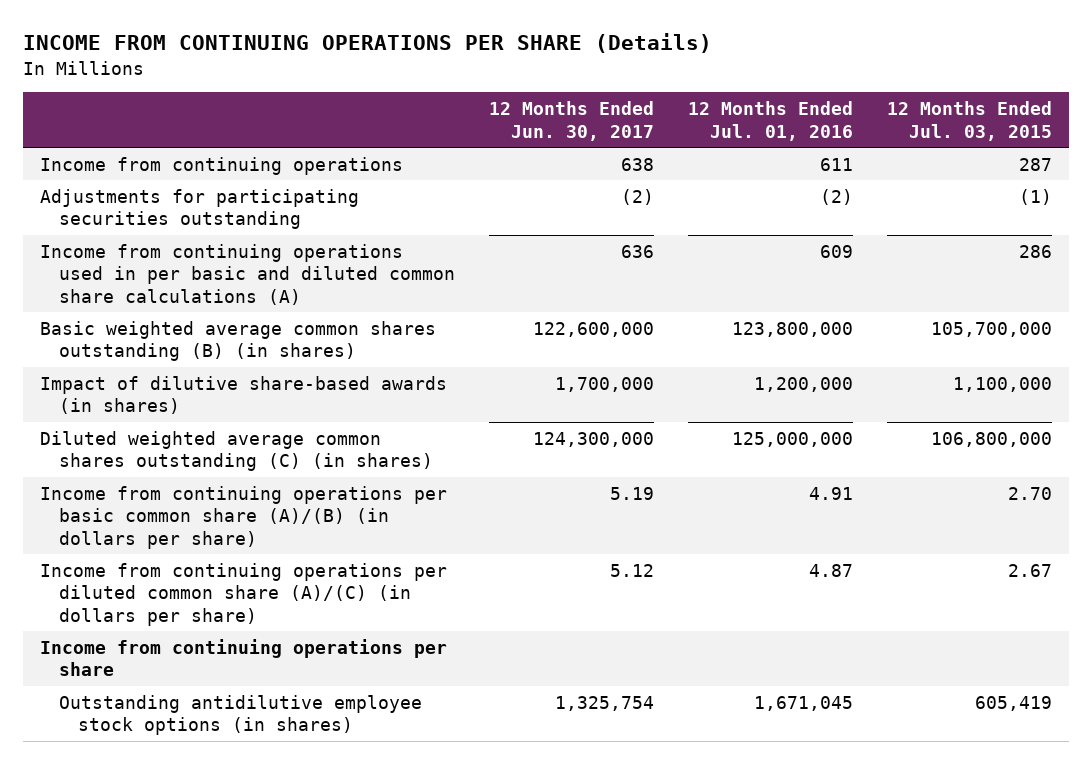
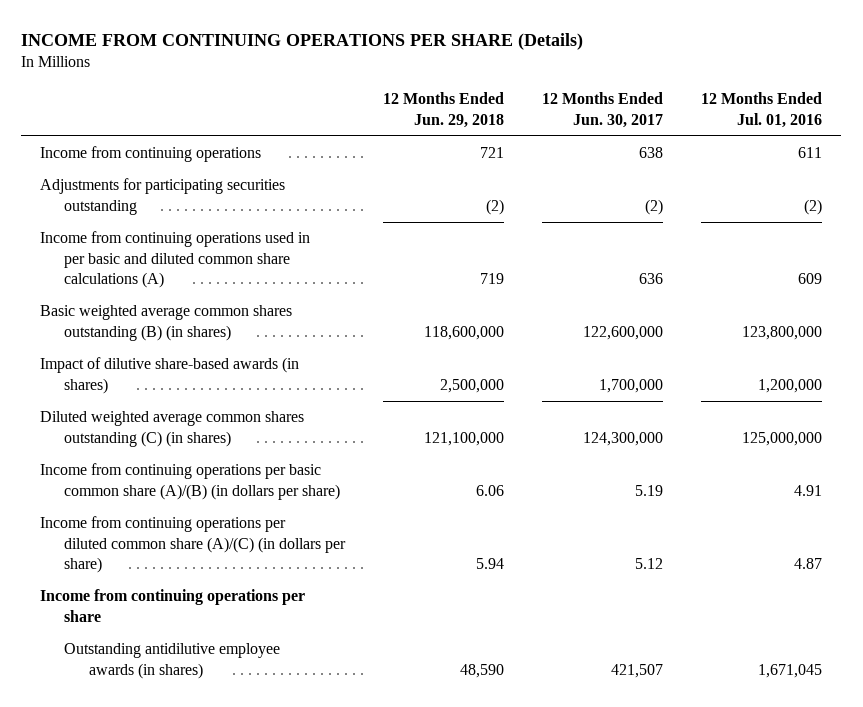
- | 12 Months Ended Jun. 30, 2017 | 12 Months Ended Jul. 01, 2016 | 12 Months Ended Jul. 03, 2015
+ | 12 Months Ended Jun. 29, 2018 | 12 Months Ended Jun. 30, 2017 | 12 Months Ended Jul. 01, 2016
- Outstanding antidilutive employee stock options (in shares) | 1,325,754 | 1,671,045 | 605,419
+ Outstanding antidilutive employee awards (in shares) | 48,590 | 421,507 | 1,671,045

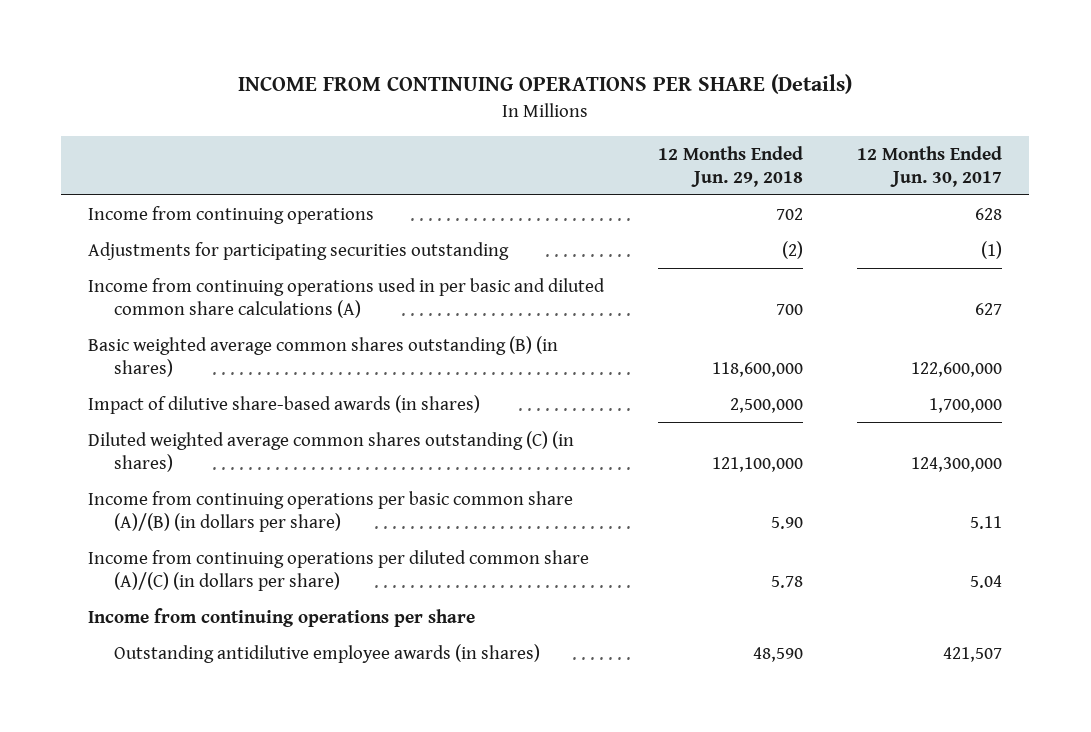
- | 12 Months Ended Jun. 29, 2018 | 12 Months Ended Jun. 30, 2017 | 12 Months Ended Jul. 01, 2016
+ | 12 Months Ended Jun. 29, 2018 | 12 Months Ended Jun. 30, 2017
- Income from continuing operations | 721 | 638 | 611
- Adjustments for participating securities outstanding | (2) | (2) | (2)
- Income from continuing operations used in per basic and diluted common share calculations (A) | 719 | 636 | 609
+ Income from continuing operations | 702 | 628
+ Adjustments for participating securities outstanding | (2) | (1)
+ Income from continuing operations used in per basic and diluted common share calculations (A) | 700 | 627
- Income from continuing operations per basic common share (A)/(B) (in dollars per share) | 6.06 | 5.19 | 4.91
- Income from continuing operations per diluted common share (A)/(C) (in dollars per share) | 5.94 | 5.12 | 4.87
+ Income from continuing operations per basic common share (A)/(B) (in dollars per share) | 5.90 | 5.11
+ Income from continuing operations per diluted common share (A)/(C) (in dollars per share) | 5.78 | 5.04

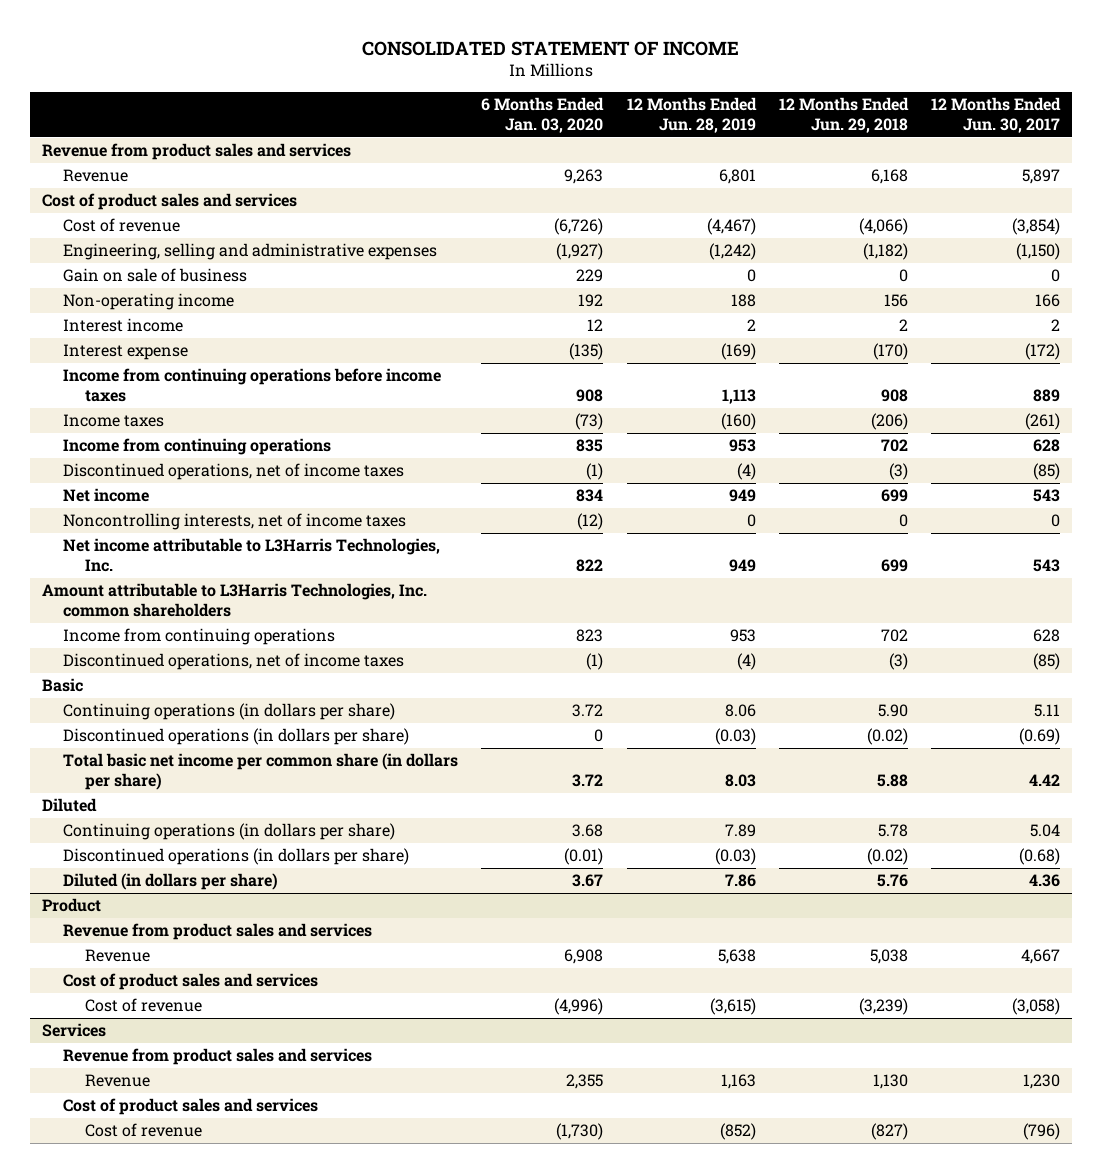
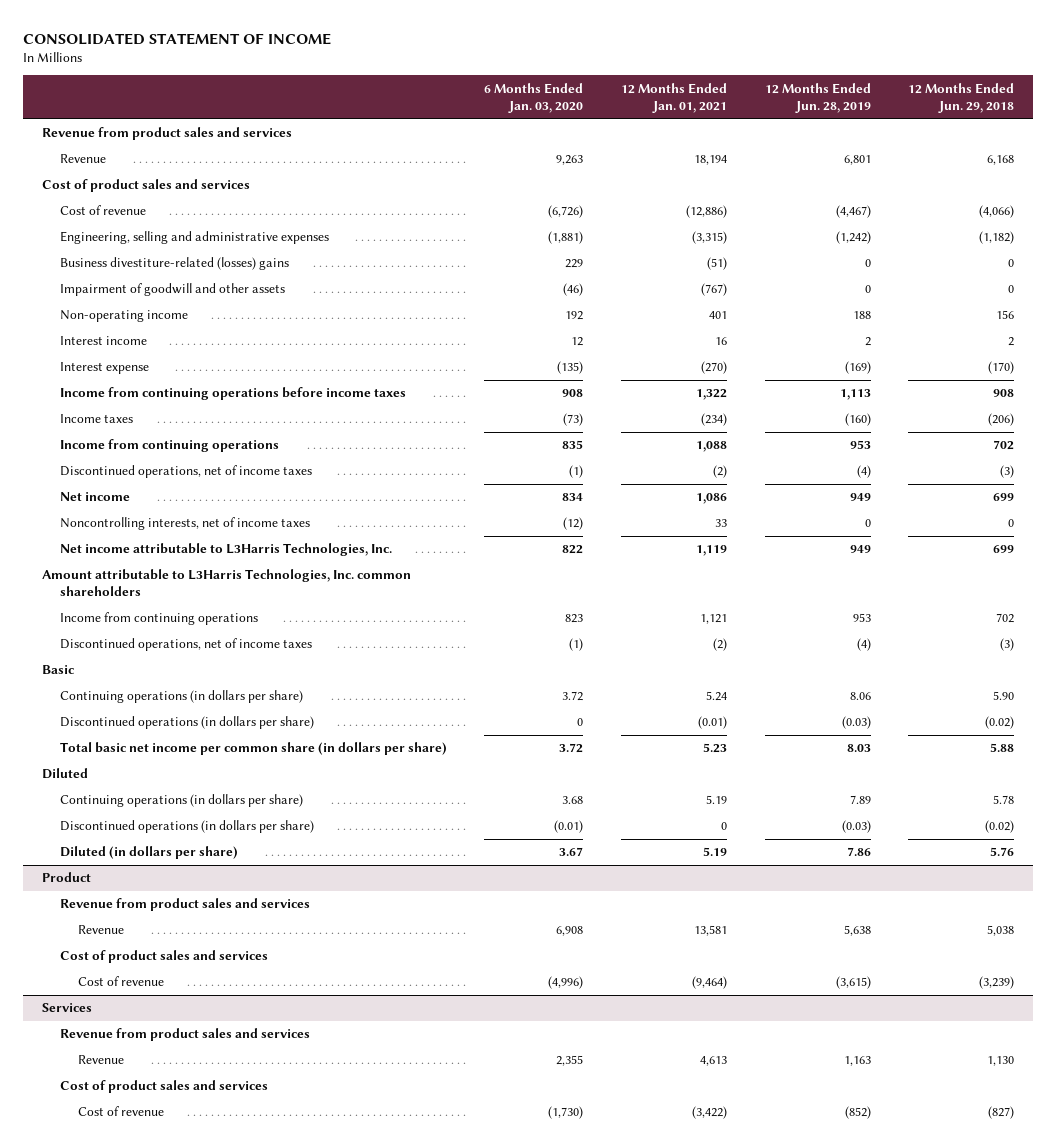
- | 6 Months Ended Jan. 03, 2020 | 12 Months Ended Jun. 28, 2019 | 12 Months Ended Jun. 29, 2018 | 12 Months Ended Jun. 30, 2017
+ | 6 Months Ended Jan. 03, 2020 | 12 Months Ended Jan. 01, 2021 | 12 Months Ended Jun. 28, 2019 | 12 Months Ended Jun. 29, 2018
- Engineering, selling and administrative expenses | (1,927) | (1,242) | (1,182) | (1,150)
- Gain on sale of business | 229 | 0 | 0 | 0
+ Engineering, selling and administrative expenses | (1,881) | (3,315) | (1,242) | (1,182)
+ Business divestiture-related (losses) gains | 229 | (51) | 0 | 0
+ Impairment of goodwill and other assets | (46) | (767) | 0 | 0

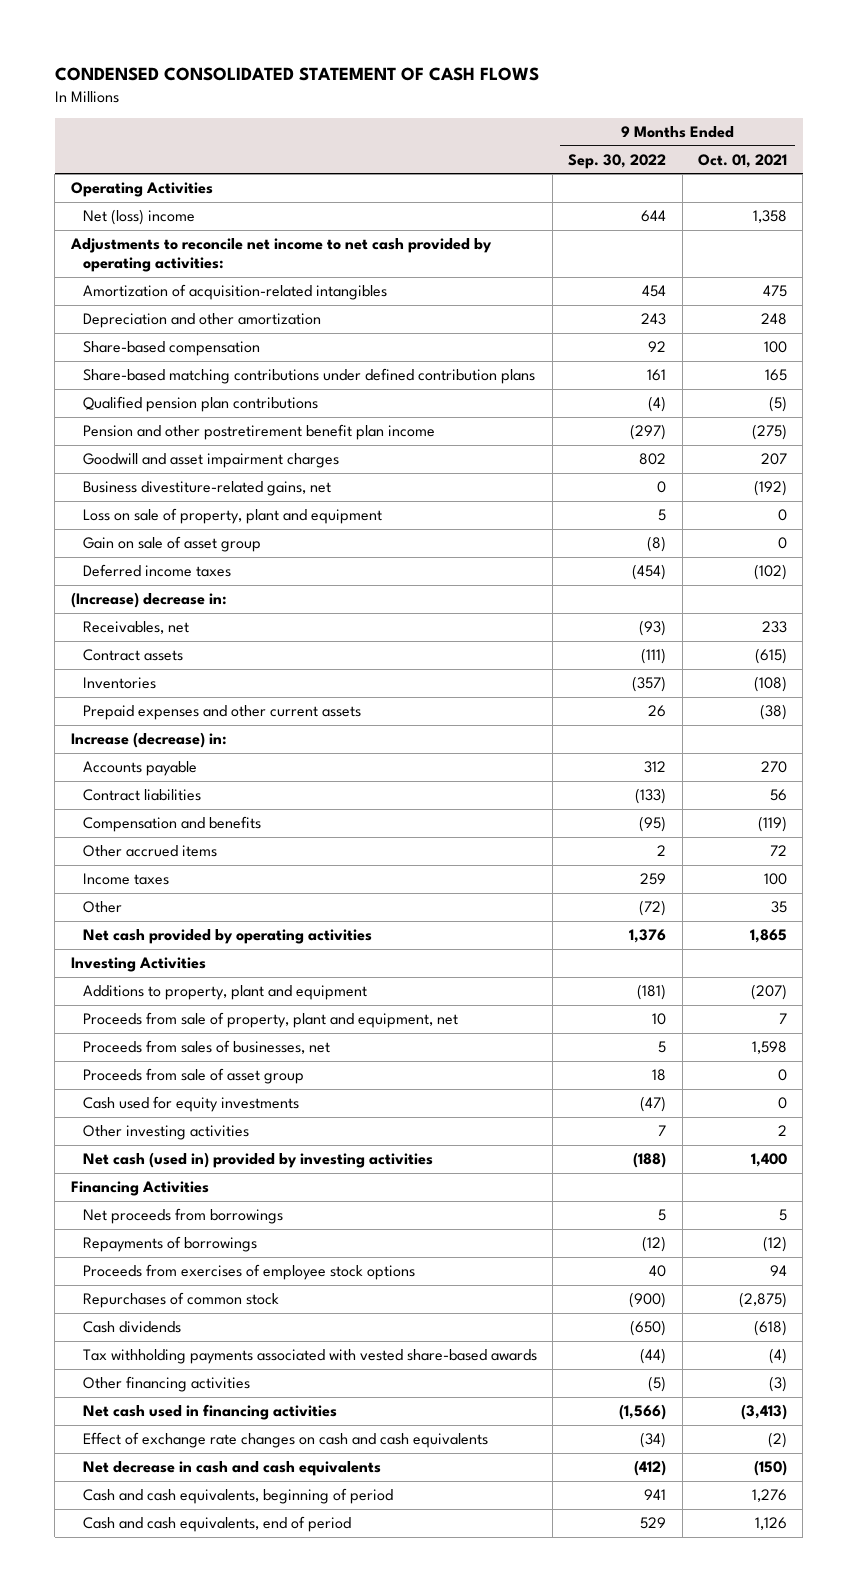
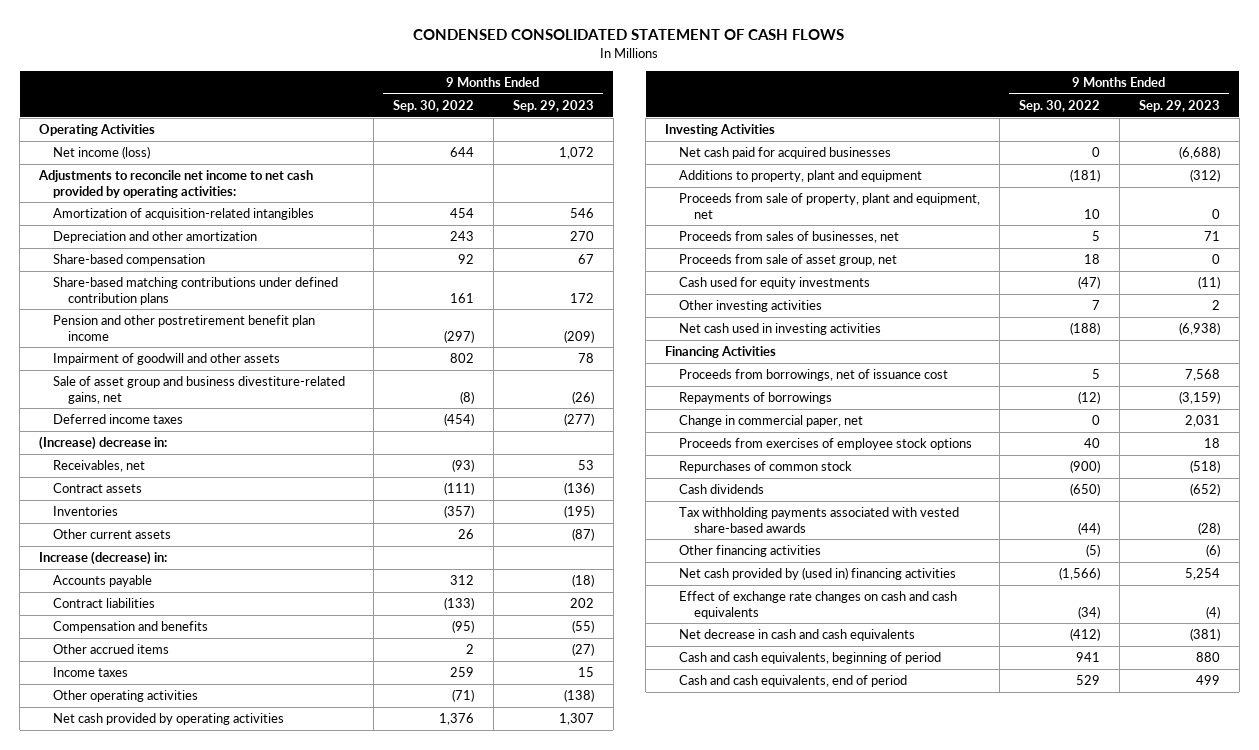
- | 9 Months Ended Sep. 30, 2022 | 9 Months Ended Oct. 01, 2021
+ | 9 Months Ended Sep. 30, 2022 | 9 Months Ended Sep. 29, 2023
- Net (loss) income | 644 | 1,358
+ Net income (loss) | 644 | 1,072
- Qualified pension plan contributions | (4) | (5)
- Goodwill and asset impairment charges | 802 | 207
- Business divestiture-related gains, net | 0 | (192)
- Loss on sale of property, plant and equipment | 5 | 0
- Gain on sale of asset group | (8) | 0
+ Impairment of goodwill and other assets | 802 | 78
+ Sale of asset group and business divestiture-related gains, net | (8) | (26)
- Prepaid expenses and other current assets | 26 | (38)
+ Other current assets | 26 | (87)
- Other | (72) | 35
+ Other operating activities | (71) | (138)
+ Net cash paid for acquired businesses | 0 | (6,688)
- Proceeds from sale of asset group | 18 | 0
+ Proceeds from sale of asset group, net | 18 | 0
- Net cash (used in) provided by investing activities | (188) | 1,400
+ Net cash used in investing activities | (188) | (6,938)
- Net proceeds from borrowings | 5 | 5
+ Proceeds from borrowings, net of issuance cost | 5 | 7,568
+ Change in commercial paper, net | 0 | 2,031
- Net cash used in financing activities | (1,566) | (3,413)
+ Net cash provided by (used in) financing activities | (1,566) | 5,254

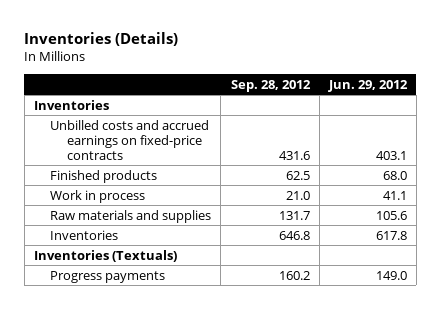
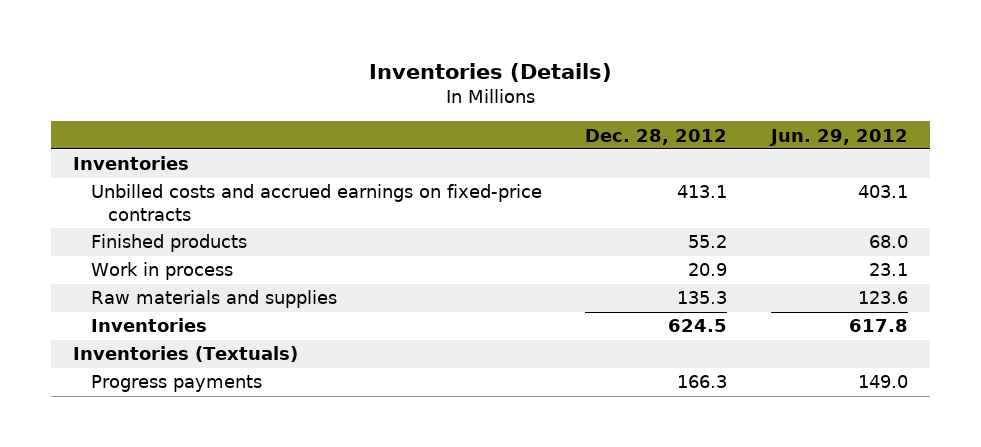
- | Sep. 28, 2012 | Jun. 29, 2012
+ | Dec. 28, 2012 | Jun. 29, 2012
- Work in process | 21.0 | 41.1
- Raw materials and supplies | 131.7 | 105.6
+ Work in process | 20.9 | 23.1
+ Raw materials and supplies | 135.3 | 123.6

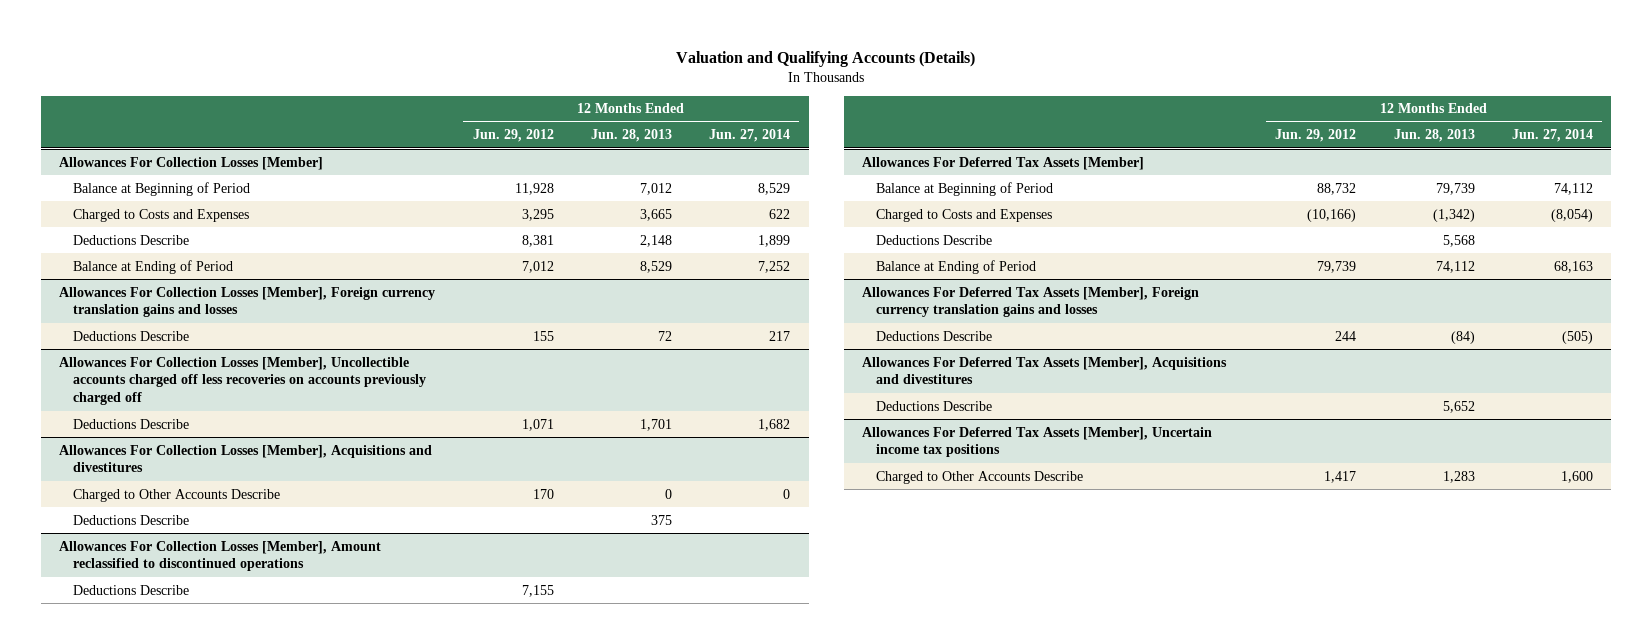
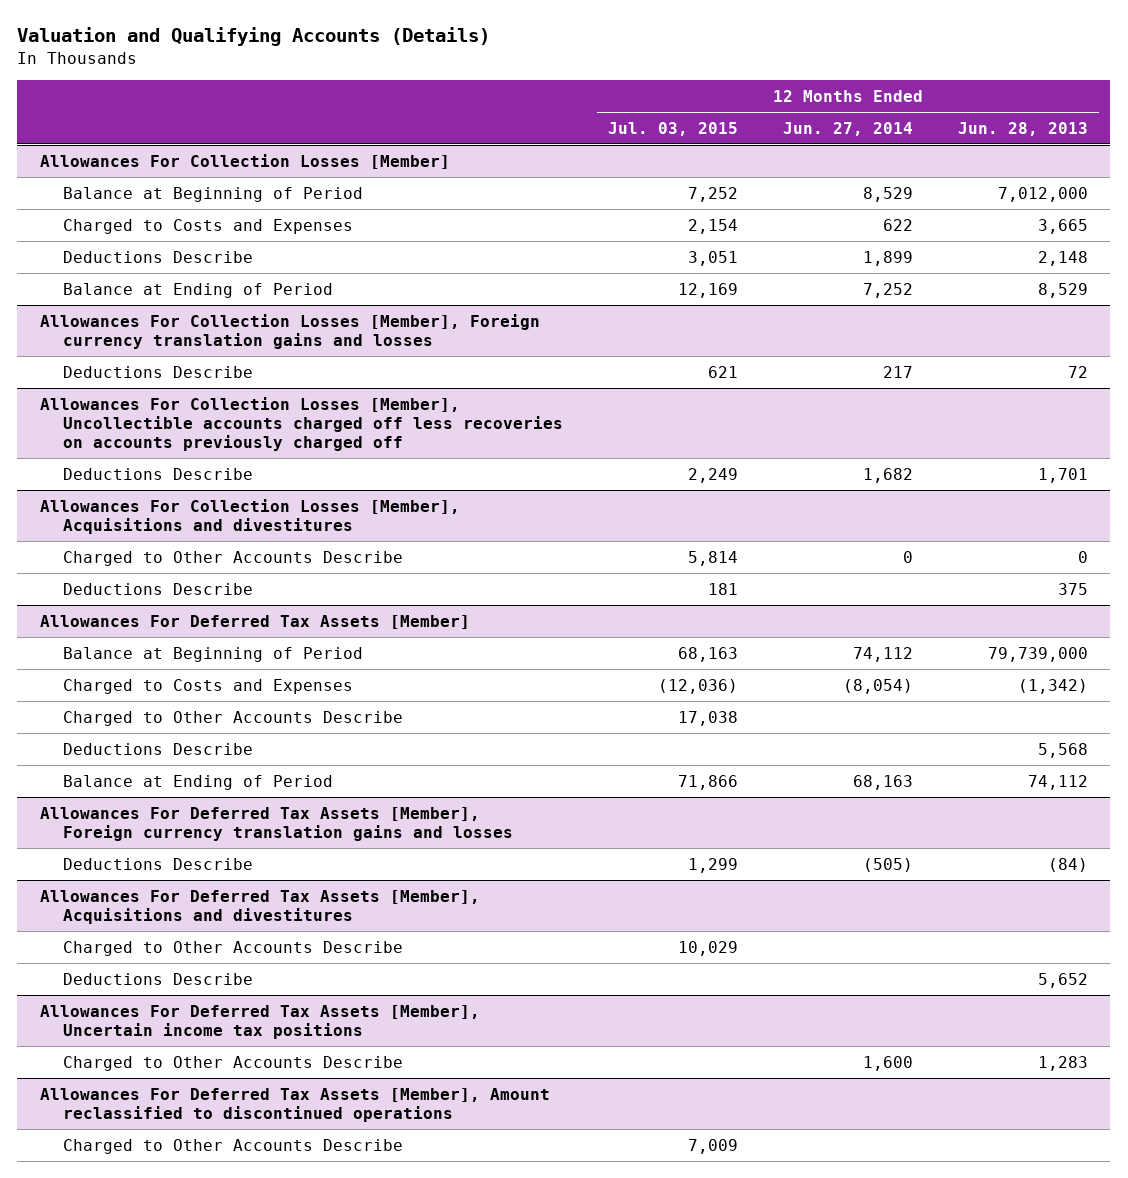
- | 12 Months Ended Jun. 29, 2012 | 12 Months Ended Jun. 28, 2013 | 12 Months Ended Jun. 27, 2014
+ | 12 Months Ended Jul. 03, 2015 | 12 Months Ended Jun. 27, 2014 | 12 Months Ended Jun. 28, 2013
@ Allowances For Collection Losses [Member]
- Balance at Beginning of Period | 11,928 | 7,012 | 8,529
+ Balance at Beginning of Period | 7,252 | 8,529 | 7,012,000
- Allowances For Collection Losses [Member], Amount reclassified to discontinued operations
- Deductions Describe | 7,155 | |
@ Allowances For Deferred Tax Assets [Member]
- Balance at Beginning of Period | 88,732 | 79,739 | 74,112
+ Balance at Beginning of Period | 68,163 | 74,112 | 79,739,000
+ Charged to Other Accounts Describe | 17,038 | |
@ Allowances For Deferred Tax Assets [Member], Acquisitions and divestitures
+ Charged to Other Accounts Describe | 10,029 | |
+ Allowances For Deferred Tax Assets [Member], Amount reclassified to discontinued operations
+ Charged to Other Accounts Describe | 7,009 | |

